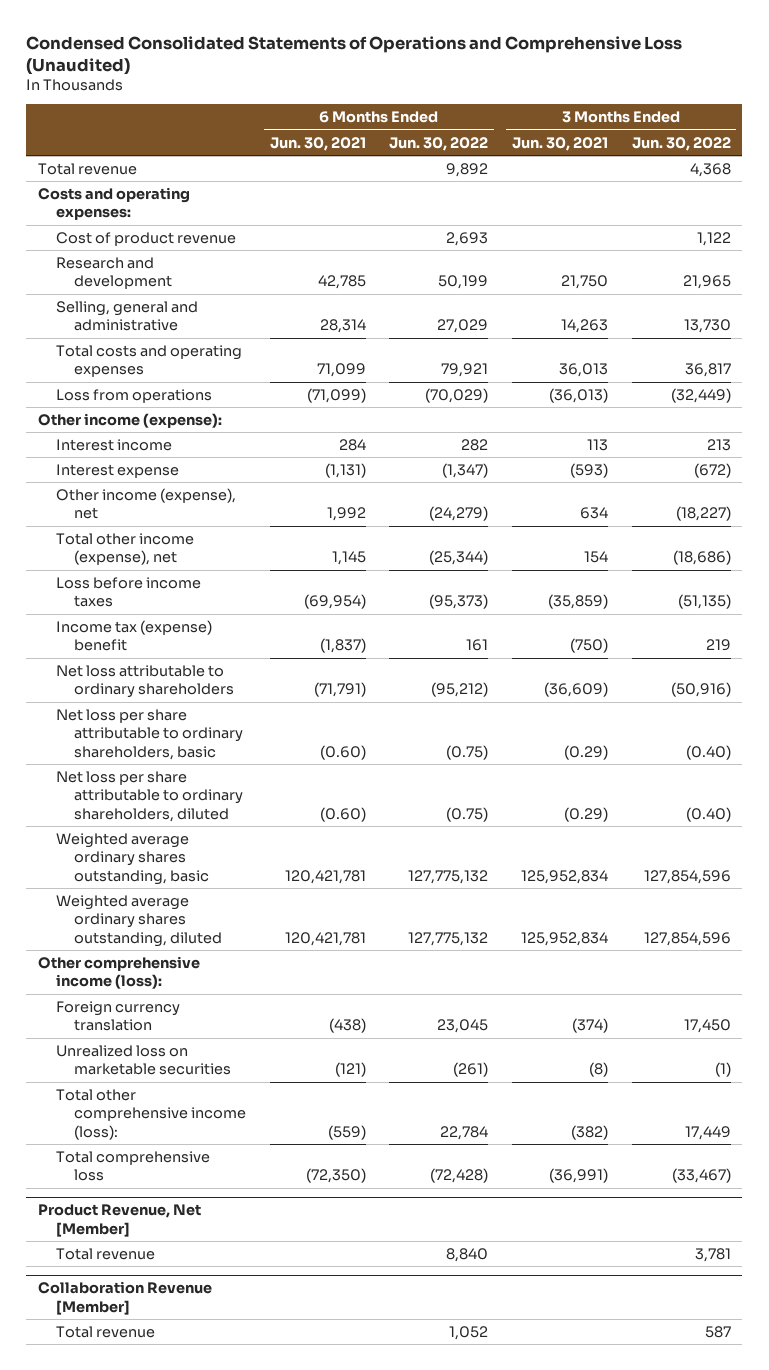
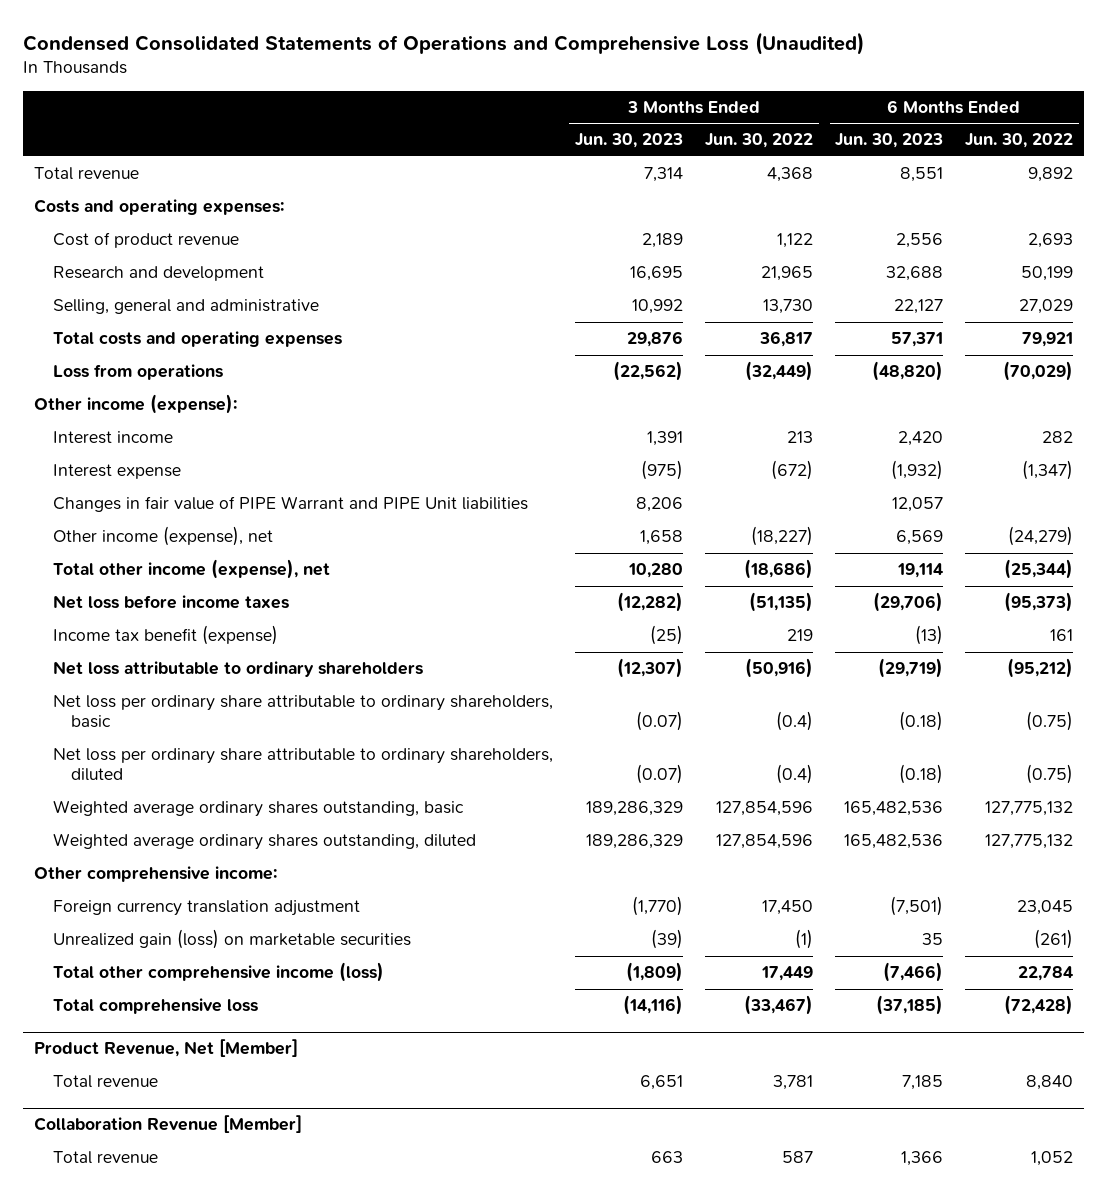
- | 6 Months Ended Jun. 30, 2021 | 6 Months Ended Jun. 30, 2022 | 3 Months Ended Jun. 30, 2021 | 3 Months Ended Jun. 30, 2022
+ | 3 Months Ended Jun. 30, 2023 | 3 Months Ended Jun. 30, 2022 | 6 Months Ended Jun. 30, 2023 | 6 Months Ended Jun. 30, 2022
+ Changes in fair value of PIPE Warrant and PIPE Unit liabilities | 8,206 | | 12,057 |
- Loss before income taxes | (69,954) | (95,373) | (35,859) | (51,135)
- Income tax (expense) benefit | (1,837) | 161 | (750) | 219
+ Net loss before income taxes | (12,282) | (51,135) | (29,706) | (95,373)
+ Income tax benefit (expense) | (25) | 219 | (13) | 161
- Net loss per share attributable to ordinary shareholders, basic | (0.60) | (0.75) | (0.29) | (0.40)
- Net loss per share attributable to ordinary shareholders, diluted | (0.60) | (0.75) | (0.29) | (0.40)
+ Net loss per ordinary share attributable to ordinary shareholders, basic | (0.07) | (0.4) | (0.18) | (0.75)
+ Net loss per ordinary share attributable to ordinary shareholders, diluted | (0.07) | (0.4) | (0.18) | (0.75)
- Other comprehensive income (loss):
- Foreign currency translation | (438) | 23,045 | (374) | 17,450
- Unrealized loss on marketable securities | (121) | (261) | (8) | (1)
- Total other comprehensive income (loss): | (559) | 22,784 | (382) | 17,449
+ Other comprehensive income:
+ Foreign currency translation adjustment | (1,770) | 17,450 | (7,501) | 23,045
+ Unrealized gain (loss) on marketable securities | (39) | (1) | 35 | (261)
+ Total other comprehensive income (loss) | (1,809) | 17,449 | (7,466) | 22,784

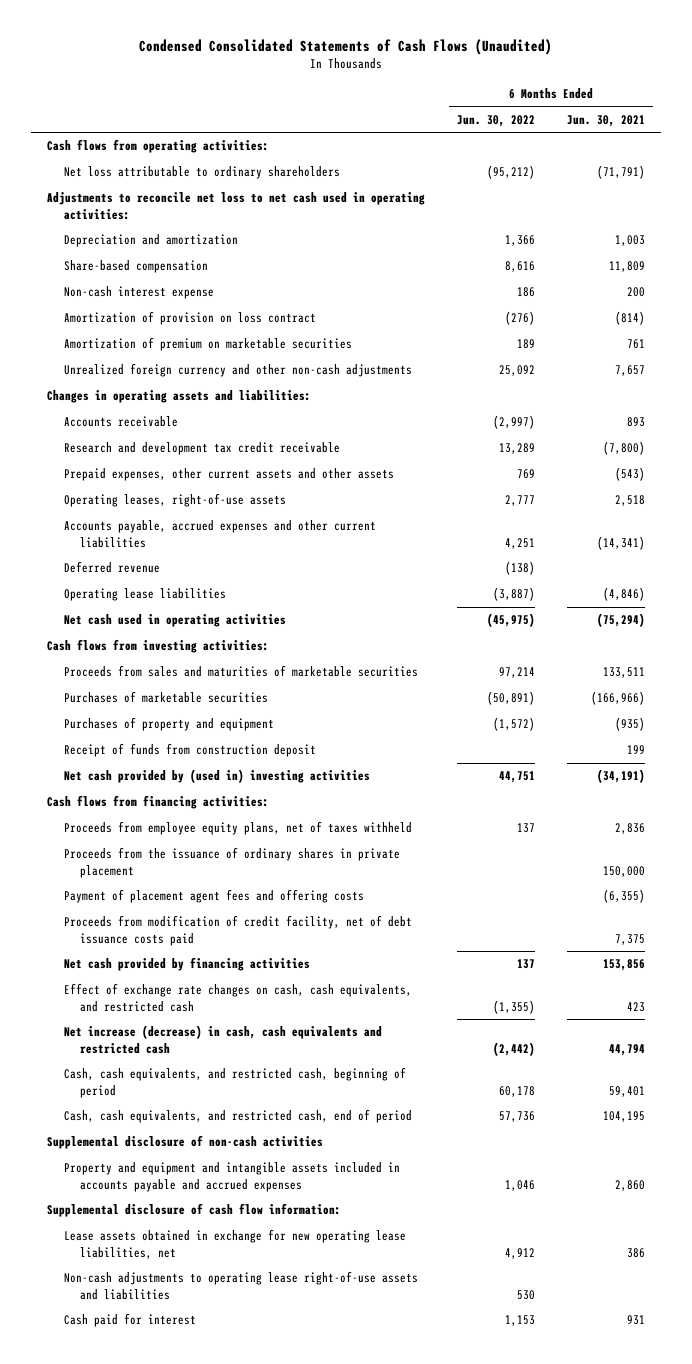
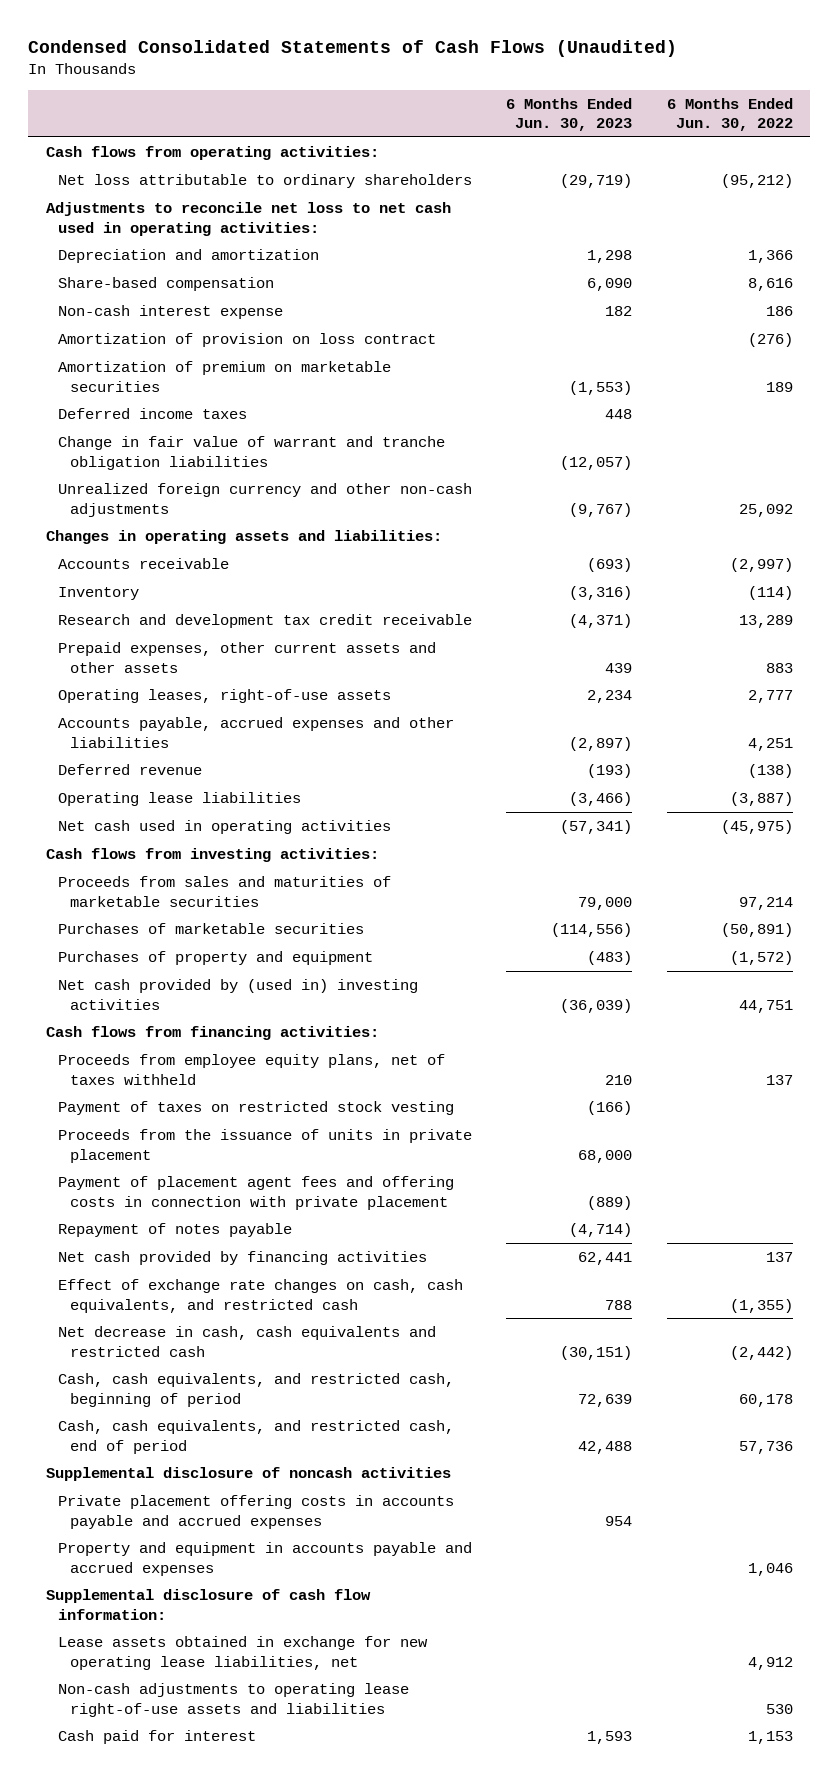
- | 6 Months Ended Jun. 30, 2022 | 6 Months Ended Jun. 30, 2021
+ | 6 Months Ended Jun. 30, 2023 | 6 Months Ended Jun. 30, 2022
+ Deferred income taxes | 448 |
+ Change in fair value of warrant and tranche obligation liabilities | (12,057) |
+ Inventory | (3,316) | (114)
- Prepaid expenses, other current assets and other assets | 769 | (543)
+ Prepaid expenses, other current assets and other assets | 439 | 883
- Accounts payable, accrued expenses and other current liabilities | 4,251 | (14,341)
+ Accounts payable, accrued expenses and other liabilities | (2,897) | 4,251
- Receipt of funds from construction deposit | | 199
- Proceeds from the issuance of ordinary shares in private placement | | 150,000
- Payment of placement agent fees and offering costs | | (6,355)
- Proceeds from modification of credit facility, net of debt issuance costs paid | | 7,375
+ Payment of taxes on restricted stock vesting | (166) |
+ Proceeds from the issuance of units in private placement | 68,000 |
+ Payment of placement agent fees and offering costs in connection with private placement | (889) |
+ Repayment of notes payable | (4,714) |
- Net increase (decrease) in cash, cash equivalents and restricted cash | (2,442) | 44,794
+ Net decrease in cash, cash equivalents and restricted cash | (30,151) | (2,442)
- Supplemental disclosure of non-cash activities
- Property and equipment and intangible assets included in accounts payable and accrued expenses | 1,046 | 2,860
+ Supplemental disclosure of noncash activities
+ Private placement offering costs in accounts payable and accrued expenses | 954 |
+ Property and equipment in accounts payable and accrued expenses | | 1,046

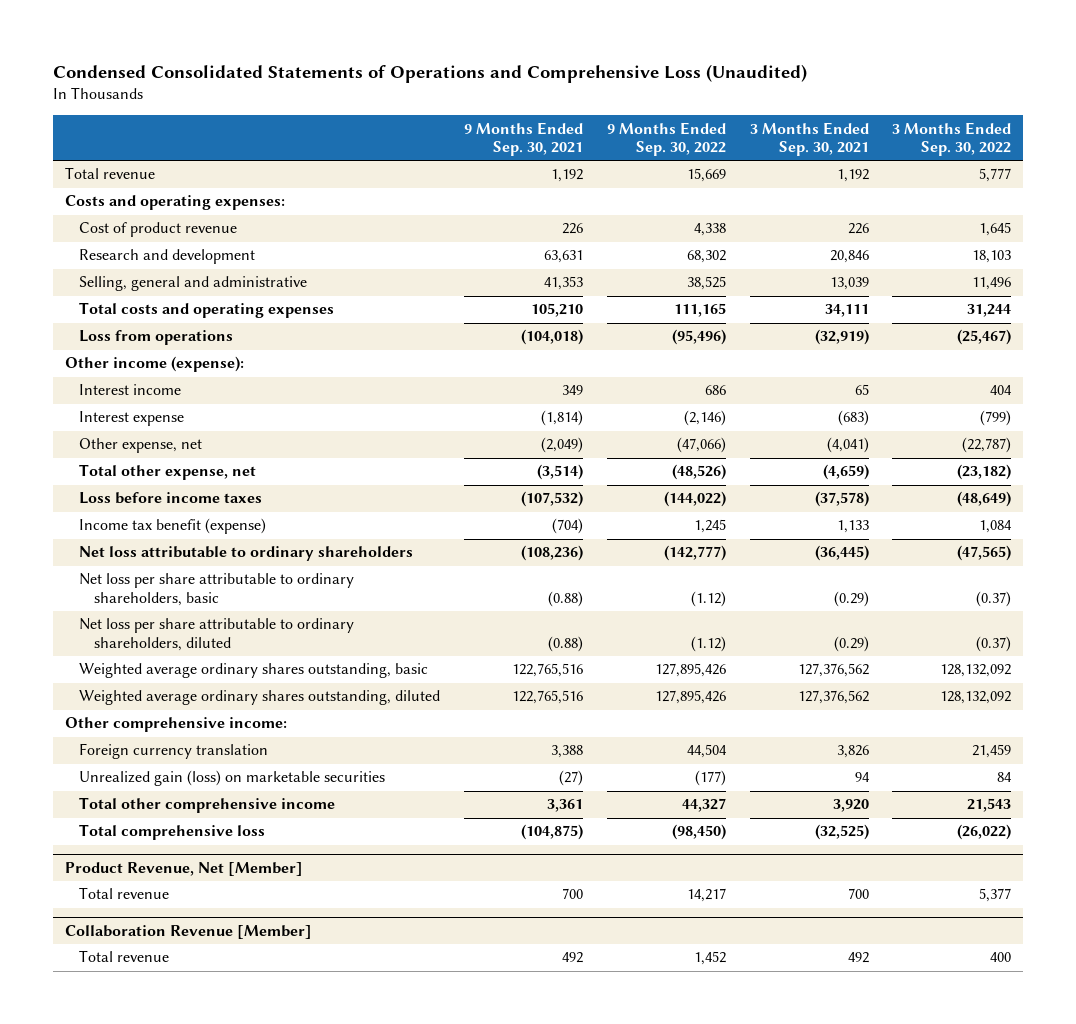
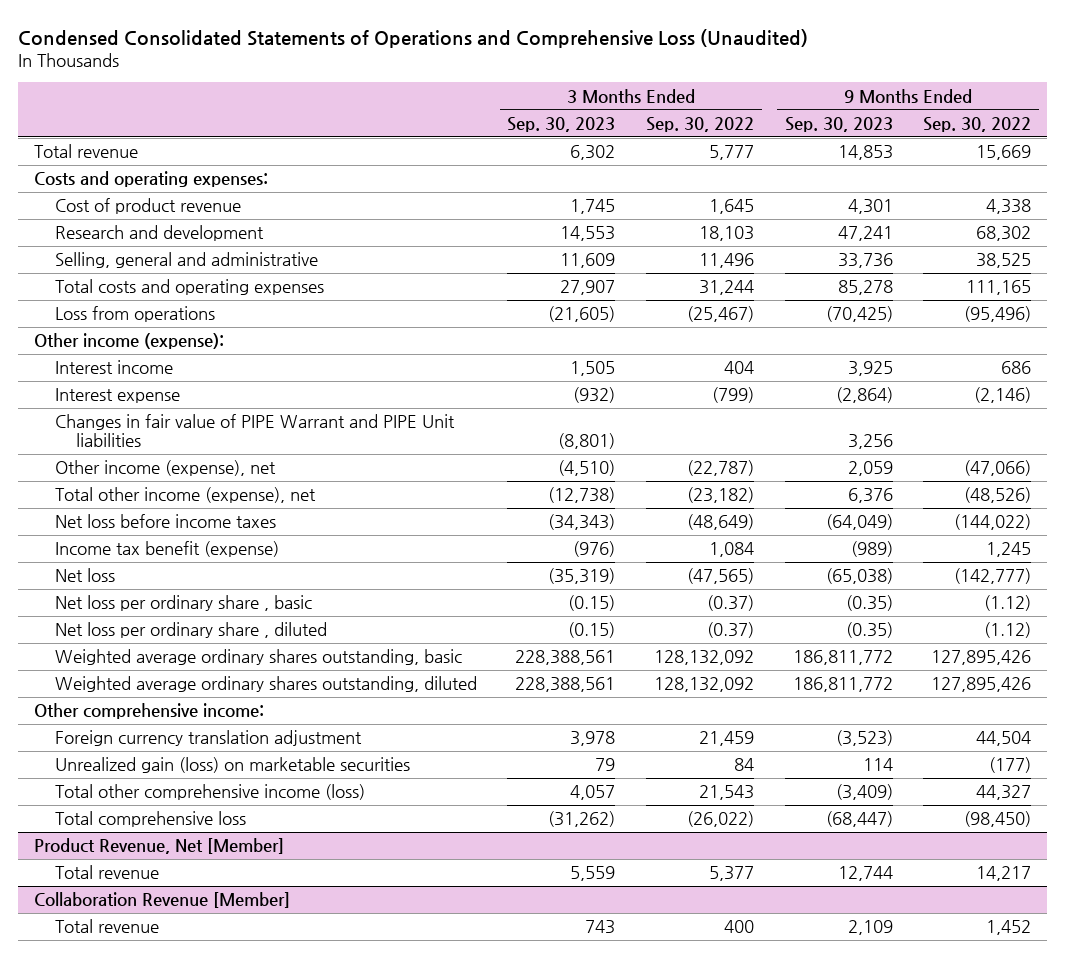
- | 9 Months Ended Sep. 30, 2021 | 9 Months Ended Sep. 30, 2022 | 3 Months Ended Sep. 30, 2021 | 3 Months Ended Sep. 30, 2022
+ | 3 Months Ended Sep. 30, 2023 | 3 Months Ended Sep. 30, 2022 | 9 Months Ended Sep. 30, 2023 | 9 Months Ended Sep. 30, 2022
- Other expense, net | (2,049) | (47,066) | (4,041) | (22,787)
- Total other expense, net | (3,514) | (48,526) | (4,659) | (23,182)
- Loss before income taxes | (107,532) | (144,022) | (37,578) | (48,649)
+ Changes in fair value of PIPE Warrant and PIPE Unit liabilities | (8,801) | | 3,256 |
+ Other income (expense), net | (4,510) | (22,787) | 2,059 | (47,066)
+ Total other income (expense), net | (12,738) | (23,182) | 6,376 | (48,526)
+ Net loss before income taxes | (34,343) | (48,649) | (64,049) | (144,022)
- Net loss attributable to ordinary shareholders | (108,236) | (142,777) | (36,445) | (47,565)
- Net loss per share attributable to ordinary shareholders, basic | (0.88) | (1.12) | (0.29) | (0.37)
- Net loss per share attributable to ordinary shareholders, diluted | (0.88) | (1.12) | (0.29) | (0.37)
+ Net loss | (35,319) | (47,565) | (65,038) | (142,777)
+ Net loss per ordinary share , basic | (0.15) | (0.37) | (0.35) | (1.12)
+ Net loss per ordinary share , diluted | (0.15) | (0.37) | (0.35) | (1.12)
- Foreign currency translation | 3,388 | 44,504 | 3,826 | 21,459
+ Foreign currency translation adjustment | 3,978 | 21,459 | (3,523) | 44,504
- Total other comprehensive income | 3,361 | 44,327 | 3,920 | 21,543
+ Total other comprehensive income (loss) | 4,057 | 21,543 | (3,409) | 44,327

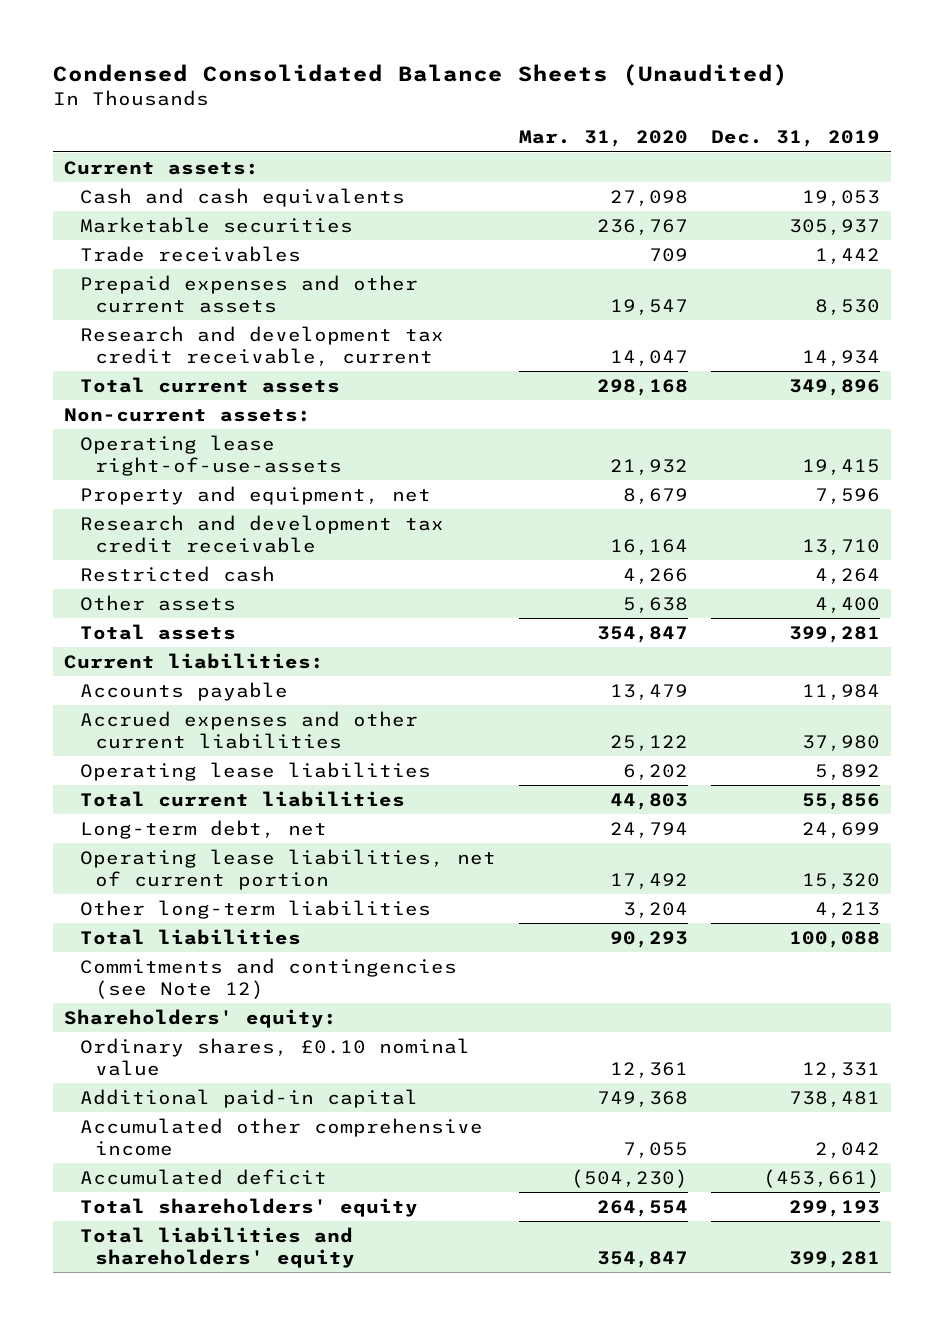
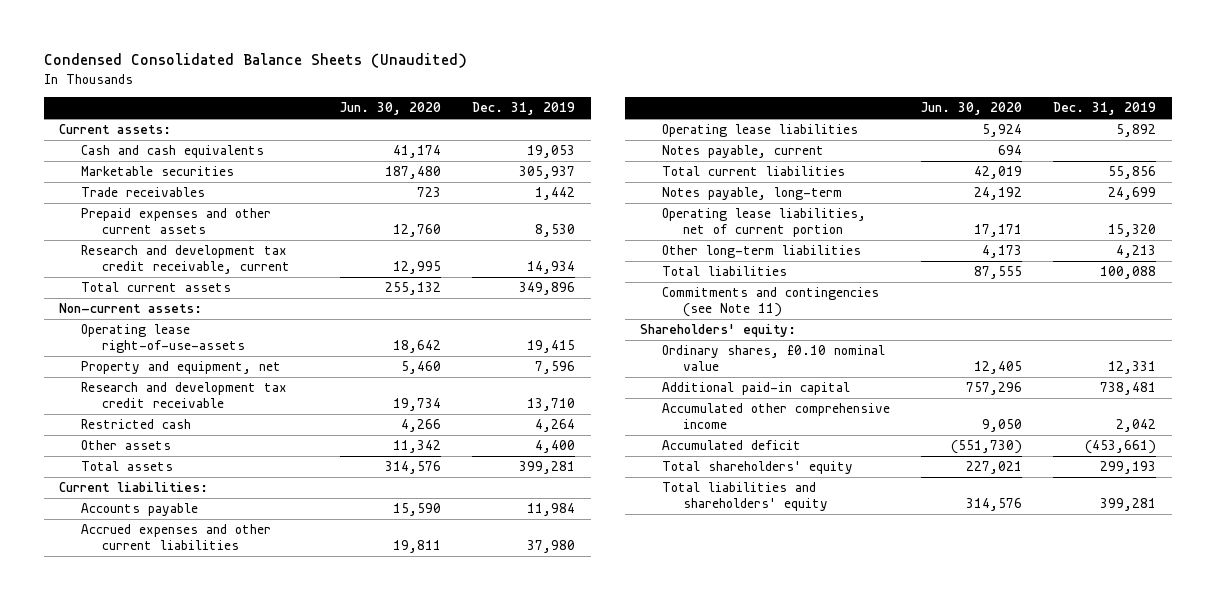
- | Mar. 31, 2020 | Dec. 31, 2019
+ | Jun. 30, 2020 | Dec. 31, 2019
+ Notes payable, current | 694 |
- Long-term debt, net | 24,794 | 24,699
+ Notes payable, long-term | 24,192 | 24,699
- Commitments and contingencies (see Note 12)
+ Commitments and contingencies (see Note 11)

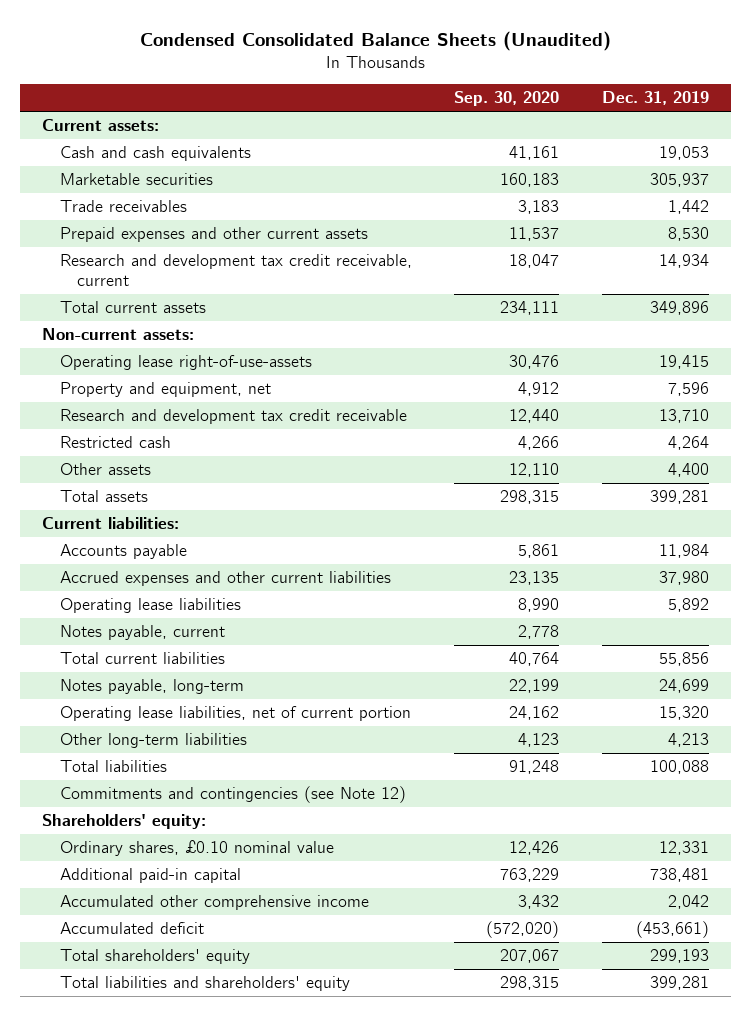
- | Jun. 30, 2020 | Dec. 31, 2019
+ | Sep. 30, 2020 | Dec. 31, 2019
- Commitments and contingencies (see Note 11)
+ Commitments and contingencies (see Note 12)

